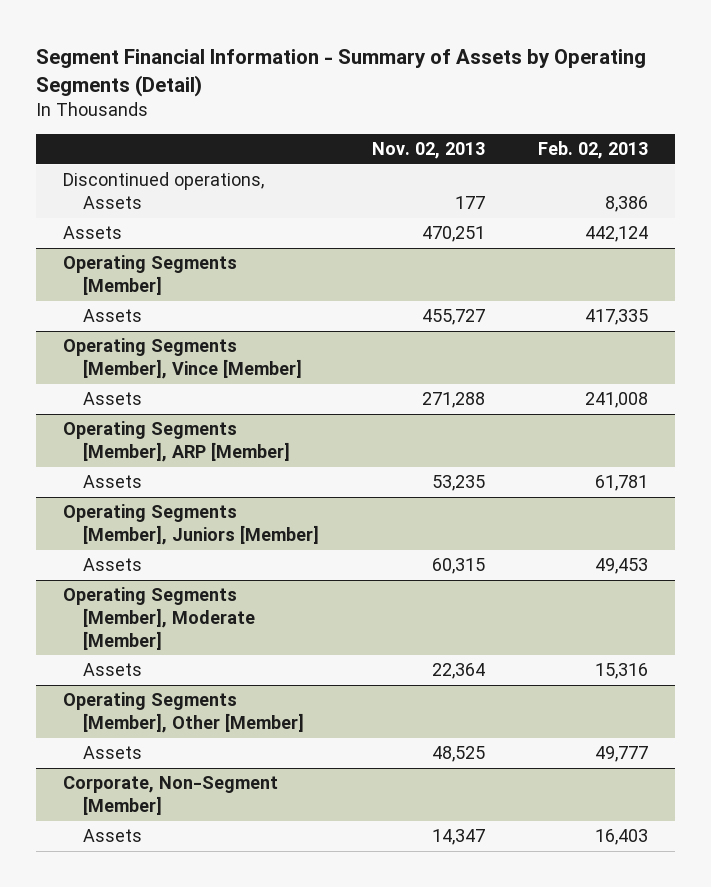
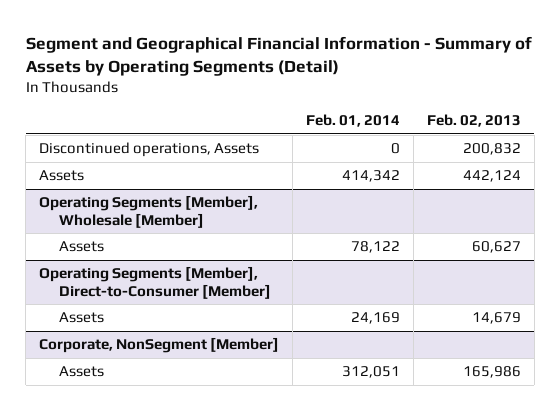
- Segment Financial Information - Summary of Assets by Operating Segments (Detail)
+ Segment and Geographical Financial Information - Summary of Assets by Operating Segments (Detail)
- | Nov. 02, 2013 | Feb. 02, 2013
+ | Feb. 01, 2014 | Feb. 02, 2013
- Discontinued operations, Assets | 177 | 8,386
+ Discontinued operations, Assets | 0 | 200,832
- Operating Segments [Member]
- Assets | 455,727 | 417,335
- Operating Segments [Member], Vince [Member]
- Assets | 271,288 | 241,008
- Operating Segments [Member], ARP [Member]
- Assets | 53,235 | 61,781
- Operating Segments [Member], Juniors [Member]
- Assets | 60,315 | 49,453
- Operating Segments [Member], Moderate [Member]
- Assets | 22,364 | 15,316
- Operating Segments [Member], Other [Member]
- Assets | 48,525 | 49,777
- Corporate, Non-Segment [Member]
- Assets | 14,347 | 16,403
+ Operating Segments [Member], Wholesale [Member]
+ Assets | 78,122 | 60,627
+ Operating Segments [Member], Direct-to-Consumer [Member]
+ Assets | 24,169 | 14,679
+ Corporate, NonSegment [Member]
+ Assets | 312,051 | 165,986

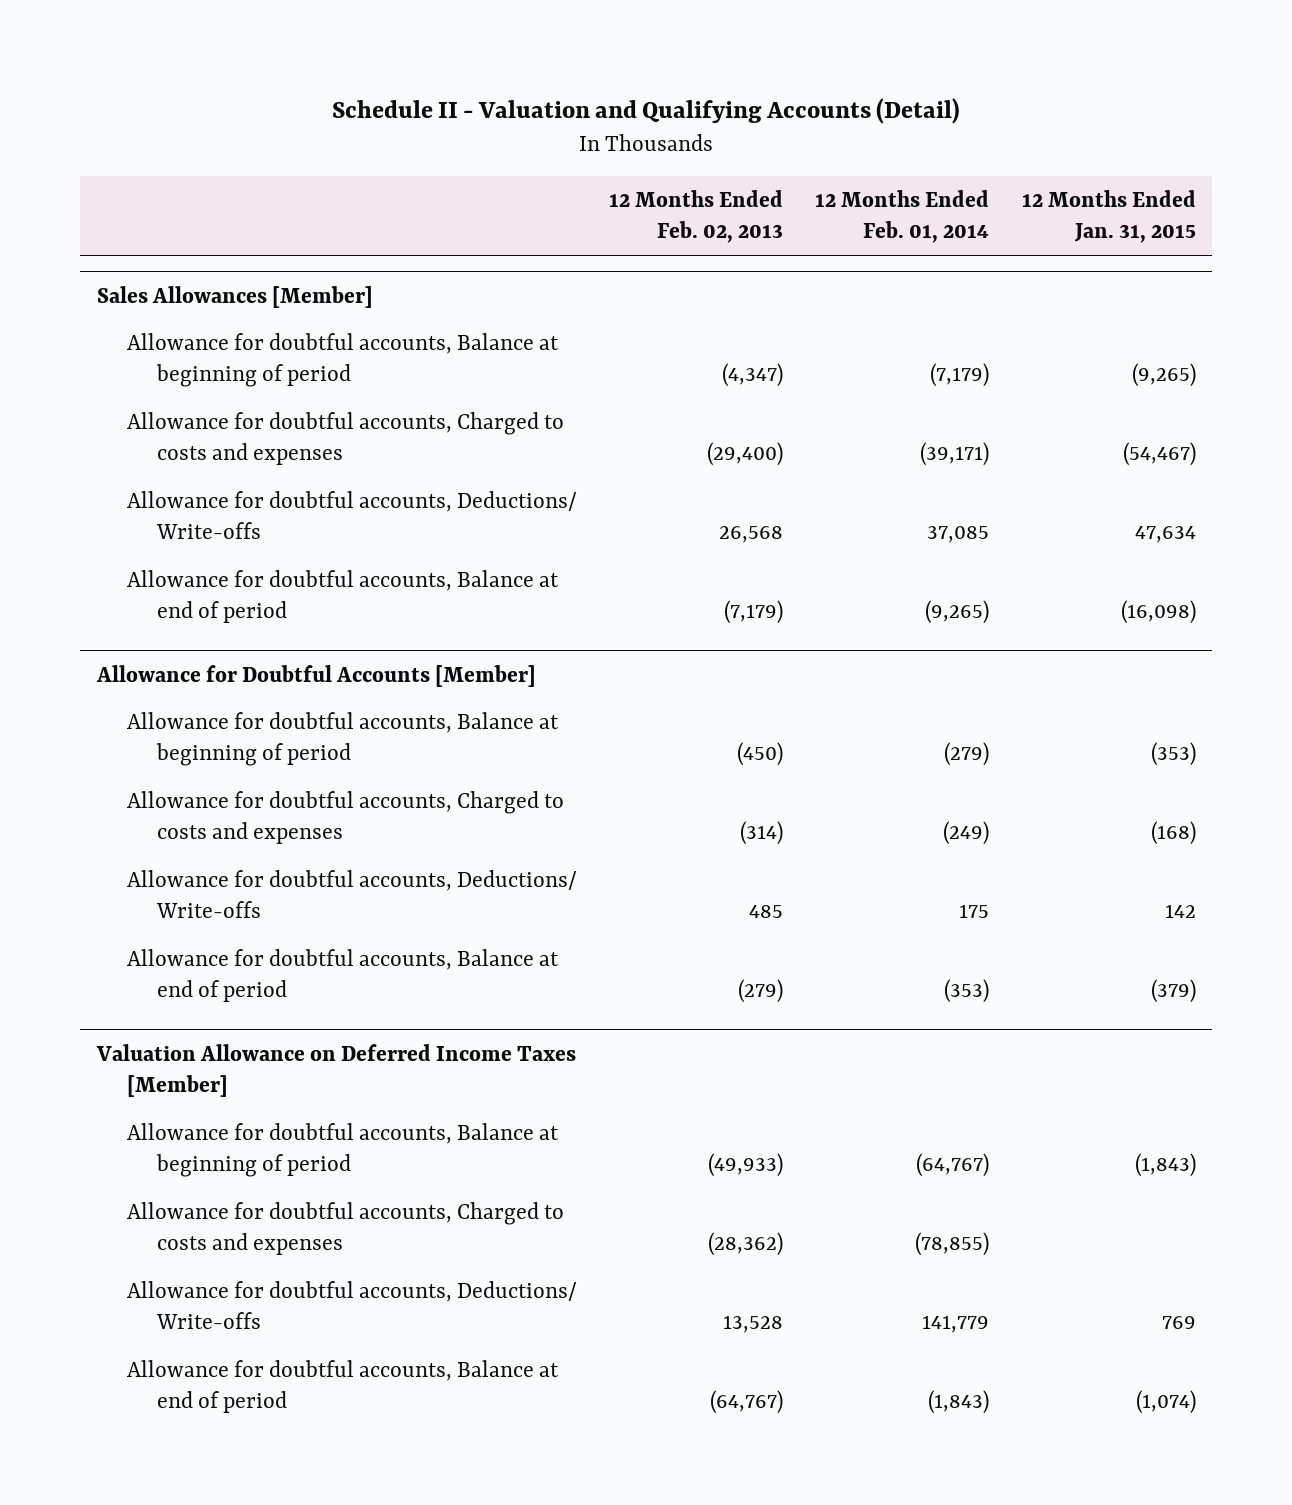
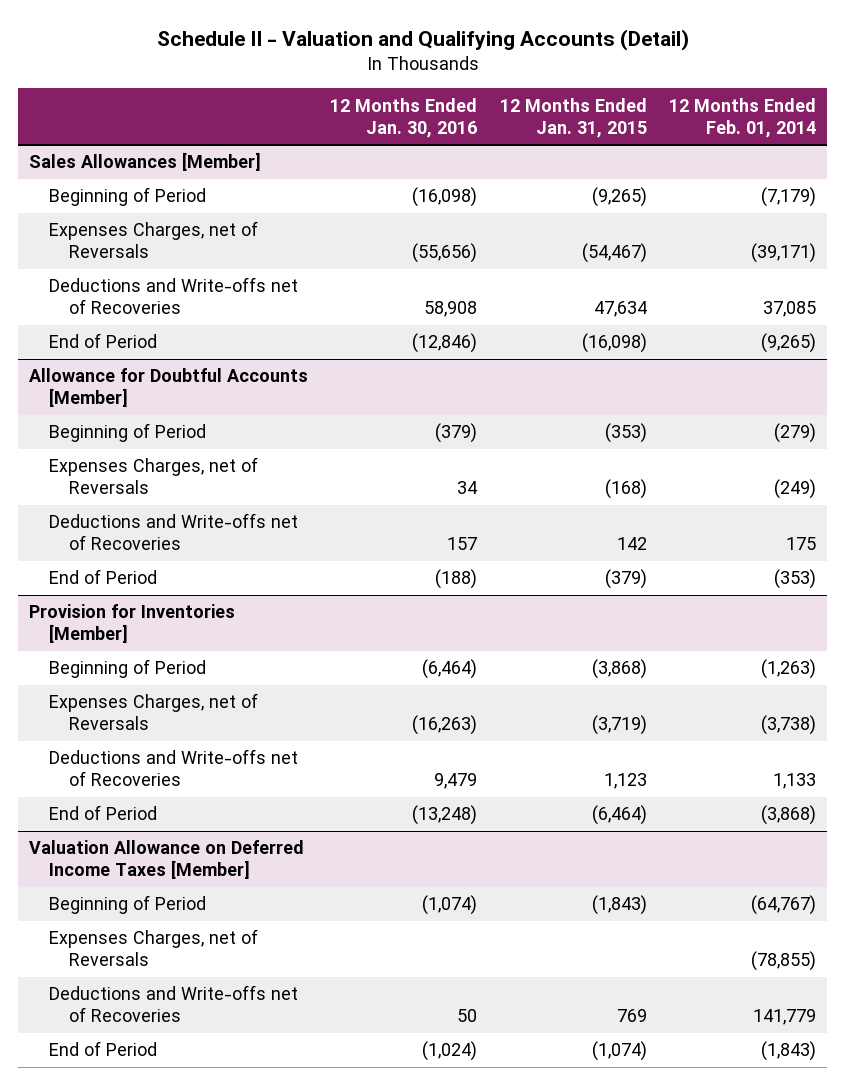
- | 12 Months Ended Feb. 02, 2013 | 12 Months Ended Feb. 01, 2014 | 12 Months Ended Jan. 31, 2015
+ | 12 Months Ended Jan. 30, 2016 | 12 Months Ended Jan. 31, 2015 | 12 Months Ended Feb. 01, 2014
@ Sales Allowances [Member]
- Allowance for doubtful accounts, Balance at beginning of period | (4,347) | (7,179) | (9,265)
- Allowance for doubtful accounts, Charged to costs and expenses | (29,400) | (39,171) | (54,467)
- Allowance for doubtful accounts, Deductions/ Write-offs | 26,568 | 37,085 | 47,634
- Allowance for doubtful accounts, Balance at end of period | (7,179) | (9,265) | (16,098)
+ Beginning of Period | (16,098) | (9,265) | (7,179)
+ Expenses Charges, net of Reversals | (55,656) | (54,467) | (39,171)
+ Deductions and Write-offs net of Recoveries | 58,908 | 47,634 | 37,085
+ End of Period | (12,846) | (16,098) | (9,265)
@ Allowance for Doubtful Accounts [Member]
- Allowance for doubtful accounts, Balance at beginning of period | (450) | (279) | (353)
- Allowance for doubtful accounts, Charged to costs and expenses | (314) | (249) | (168)
- Allowance for doubtful accounts, Deductions/ Write-offs | 485 | 175 | 142
- Allowance for doubtful accounts, Balance at end of period | (279) | (353) | (379)
+ Beginning of Period | (379) | (353) | (279)
+ Expenses Charges, net of Reversals | 34 | (168) | (249)
+ Deductions and Write-offs net of Recoveries | 157 | 142 | 175
+ End of Period | (188) | (379) | (353)
+ Provision for Inventories [Member]
+ Beginning of Period | (6,464) | (3,868) | (1,263)
+ Expenses Charges, net of Reversals | (16,263) | (3,719) | (3,738)
+ Deductions and Write-offs net of Recoveries | 9,479 | 1,123 | 1,133
+ End of Period | (13,248) | (6,464) | (3,868)
@ Valuation Allowance on Deferred Income Taxes [Member]
- Allowance for doubtful accounts, Balance at beginning of period | (49,933) | (64,767) | (1,843)
- Allowance for doubtful accounts, Charged to costs and expenses | (28,362) | (78,855) |
- Allowance for doubtful accounts, Deductions/ Write-offs | 13,528 | 141,779 | 769
- Allowance for doubtful accounts, Balance at end of period | (64,767) | (1,843) | (1,074)
+ Beginning of Period | (1,074) | (1,843) | (64,767)
+ Expenses Charges, net of Reversals | | | (78,855)
+ Deductions and Write-offs net of Recoveries | 50 | 769 | 141,779
+ End of Period | (1,024) | (1,074) | (1,843)

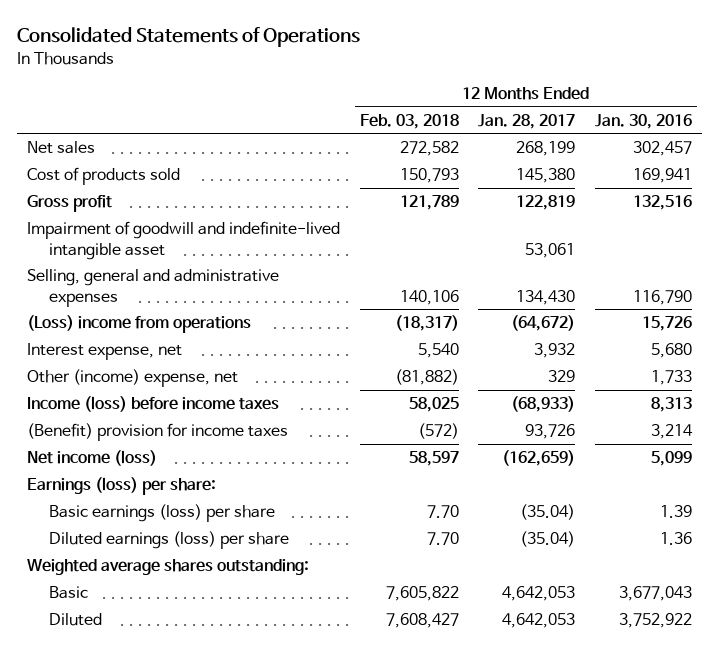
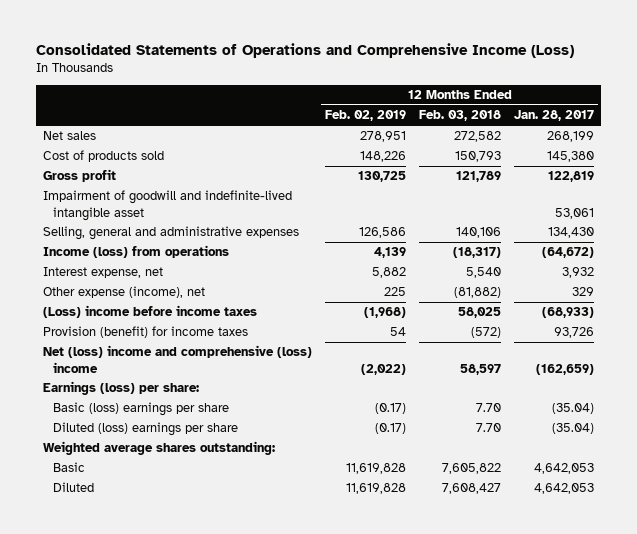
- Consolidated Statements of Operations
+ Consolidated Statements of Operations and Comprehensive Income (Loss)
- | 12 Months Ended Feb. 03, 2018 | 12 Months Ended Jan. 28, 2017 | 12 Months Ended Jan. 30, 2016
+ | 12 Months Ended Feb. 02, 2019 | 12 Months Ended Feb. 03, 2018 | 12 Months Ended Jan. 28, 2017
- (Loss) income from operations | (18,317) | (64,672) | 15,726
+ Income (loss) from operations | 4,139 | (18,317) | (64,672)
- Other (income) expense, net | (81,882) | 329 | 1,733
- Income (loss) before income taxes | 58,025 | (68,933) | 8,313
- (Benefit) provision for income taxes | (572) | 93,726 | 3,214
- Net income (loss) | 58,597 | (162,659) | 5,099
+ Other expense (income), net | 225 | (81,882) | 329
+ (Loss) income before income taxes | (1,968) | 58,025 | (68,933)
+ Provision (benefit) for income taxes | 54 | (572) | 93,726
+ Net (loss) income and comprehensive (loss) income | (2,022) | 58,597 | (162,659)
- Basic earnings (loss) per share | 7.70 | (35.04) | 1.39
- Diluted earnings (loss) per share | 7.70 | (35.04) | 1.36
+ Basic (loss) earnings per share | (0.17) | 7.70 | (35.04)
+ Diluted (loss) earnings per share | (0.17) | 7.70 | (35.04)

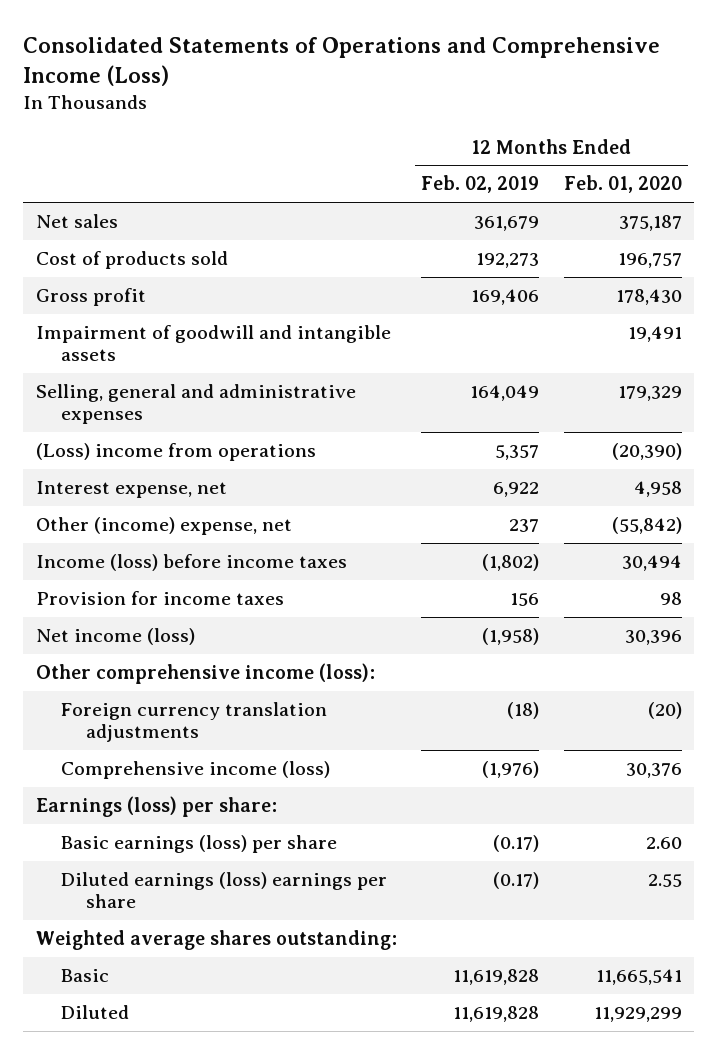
- | 12 Months Ended Feb. 02, 2019 | 12 Months Ended Feb. 03, 2018 | 12 Months Ended Jan. 28, 2017
+ | 12 Months Ended Feb. 02, 2019 | 12 Months Ended Feb. 01, 2020
- Net sales | 278,951 | 272,582 | 268,199
- Cost of products sold | 148,226 | 150,793 | 145,380
- Gross profit | 130,725 | 121,789 | 122,819
- Impairment of goodwill and indefinite-lived intangible asset | | | 53,061
- Selling, general and administrative expenses | 126,586 | 140,106 | 134,430
- Income (loss) from operations | 4,139 | (18,317) | (64,672)
- Interest expense, net | 5,882 | 5,540 | 3,932
- Other expense (income), net | 225 | (81,882) | 329
- (Loss) income before income taxes | (1,968) | 58,025 | (68,933)
- Provision (benefit) for income taxes | 54 | (572) | 93,726
- Net (loss) income and comprehensive (loss) income | (2,022) | 58,597 | (162,659)
+ Net sales | 361,679 | 375,187
+ Cost of products sold | 192,273 | 196,757
+ Gross profit | 169,406 | 178,430
+ Impairment of goodwill and intangible assets | | 19,491
+ Selling, general and administrative expenses | 164,049 | 179,329
+ (Loss) income from operations | 5,357 | (20,390)
+ Interest expense, net | 6,922 | 4,958
+ Other (income) expense, net | 237 | (55,842)
+ Income (loss) before income taxes | (1,802) | 30,494
+ Provision for income taxes | 156 | 98
+ Net income (loss) | (1,958) | 30,396
+ Other comprehensive income (loss):
+ Foreign currency translation adjustments | (18) | (20)
+ Comprehensive income (loss) | (1,976) | 30,376
- Basic (loss) earnings per share | (0.17) | 7.70 | (35.04)
- Diluted (loss) earnings per share | (0.17) | 7.70 | (35.04)
+ Basic earnings (loss) per share | (0.17) | 2.60
+ Diluted earnings (loss) earnings per share | (0.17) | 2.55

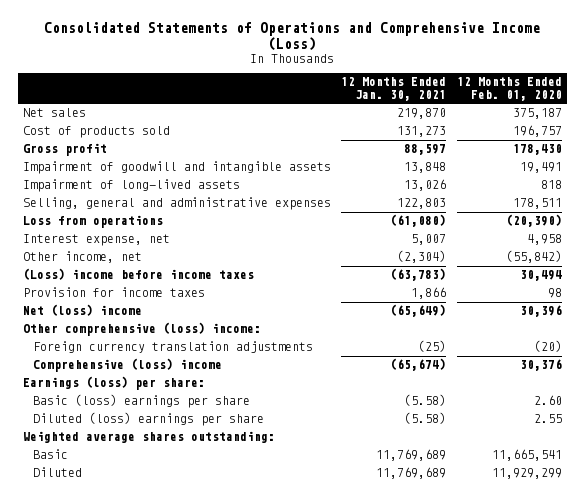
- | 12 Months Ended Feb. 02, 2019 | 12 Months Ended Feb. 01, 2020
+ | 12 Months Ended Jan. 30, 2021 | 12 Months Ended Feb. 01, 2020
- Selling, general and administrative expenses | 164,049 | 179,329
- (Loss) income from operations | 5,357 | (20,390)
+ Impairment of long-lived assets | 13,026 | 818
+ Selling, general and administrative expenses | 122,803 | 178,511
+ Loss from operations | (61,080) | (20,390)
- Other (income) expense, net | 237 | (55,842)
- Income (loss) before income taxes | (1,802) | 30,494
+ Other income, net | (2,304) | (55,842)
+ (Loss) income before income taxes | (63,783) | 30,494
- Net income (loss) | (1,958) | 30,396
- Other comprehensive income (loss):
+ Net (loss) income | (65,649) | 30,396
+ Other comprehensive (loss) income:
- Comprehensive income (loss) | (1,976) | 30,376
+ Comprehensive (loss) income | (65,674) | 30,376
- Basic earnings (loss) per share | (0.17) | 2.60
- Diluted earnings (loss) earnings per share | (0.17) | 2.55
+ Basic (loss) earnings per share | (5.58) | 2.60
+ Diluted (loss) earnings per share | (5.58) | 2.55

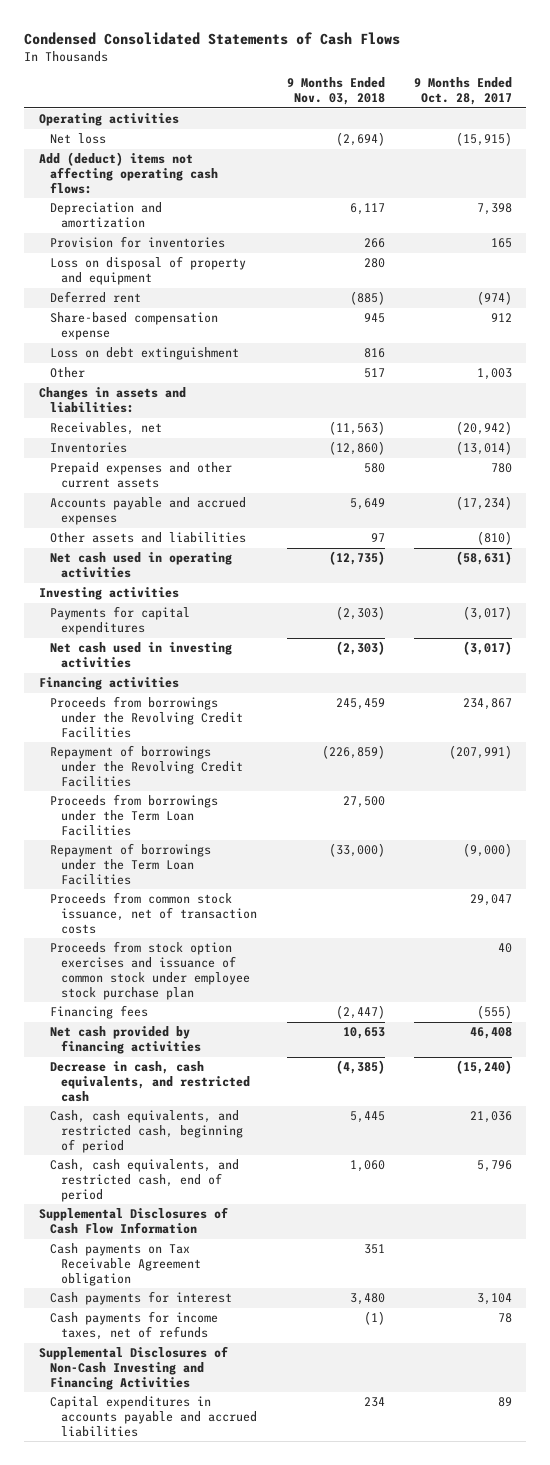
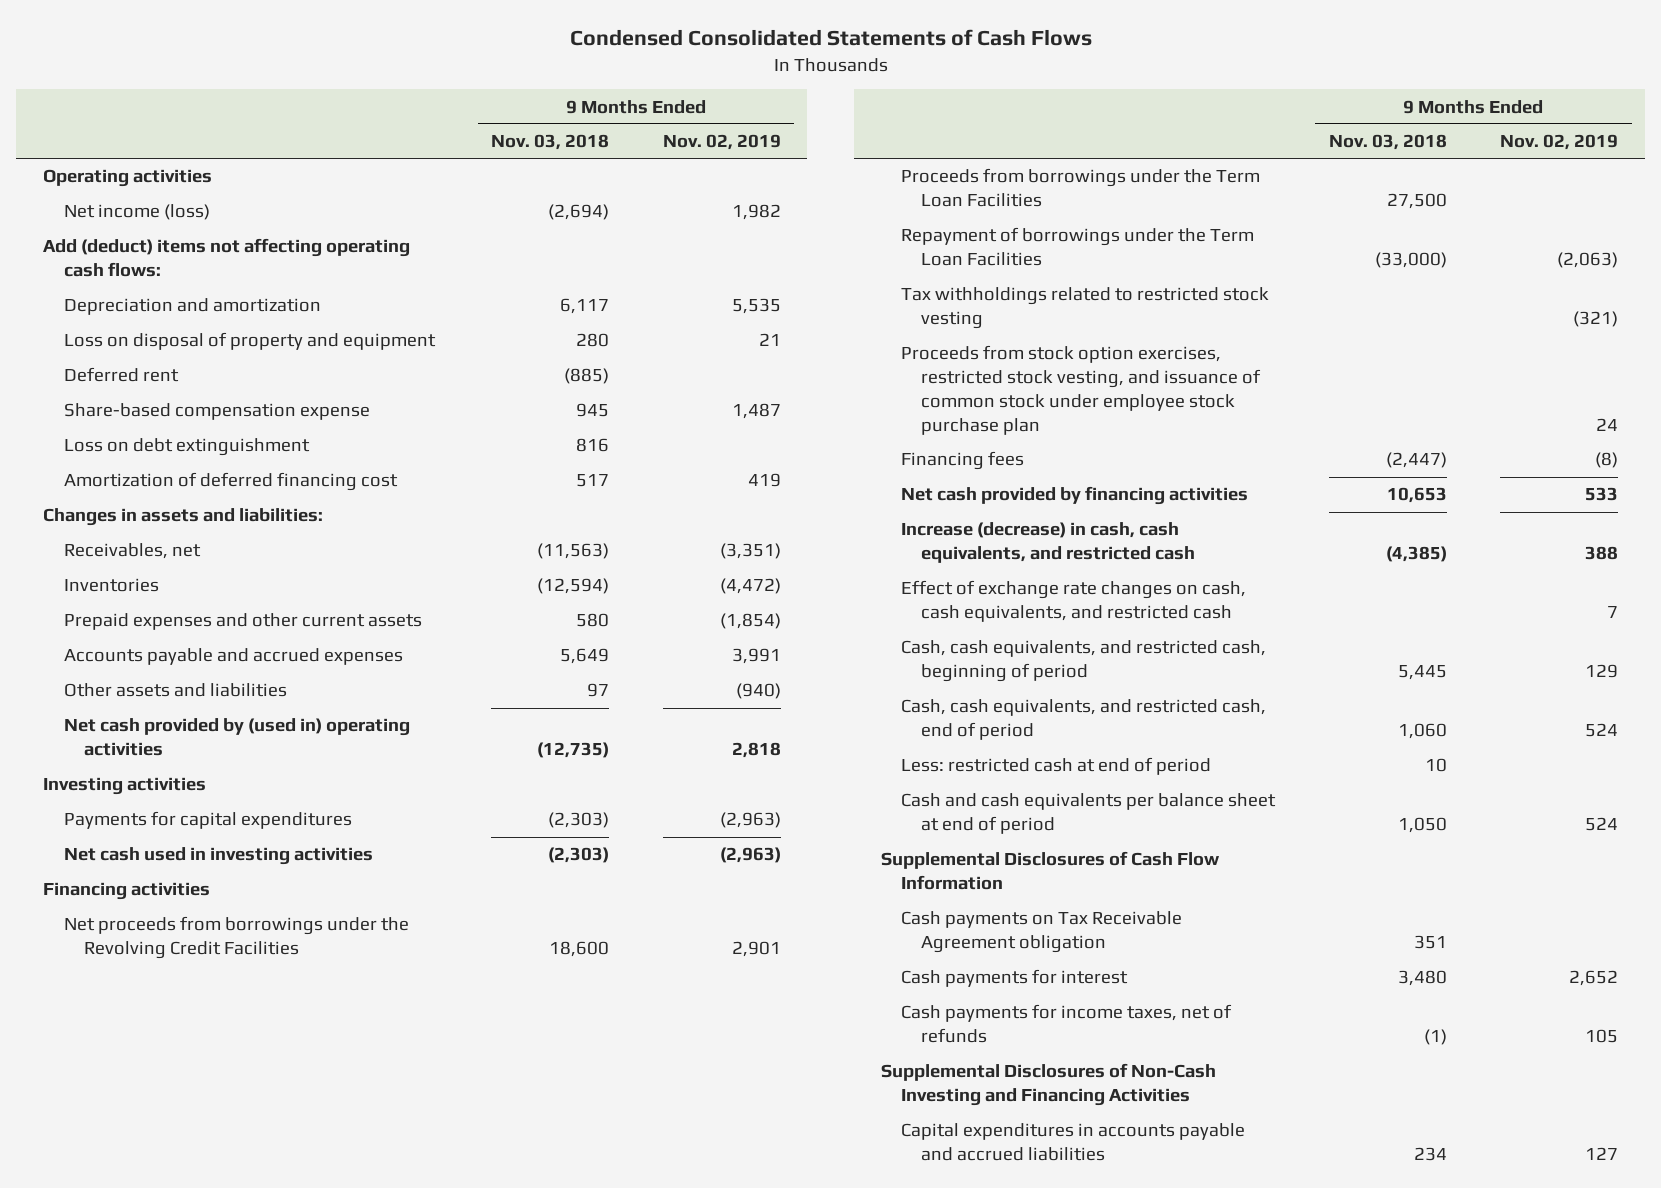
- | 9 Months Ended Nov. 03, 2018 | 9 Months Ended Oct. 28, 2017
+ | 9 Months Ended Nov. 03, 2018 | 9 Months Ended Nov. 02, 2019
- Net loss | (2,694) | (15,915)
+ Net income (loss) | (2,694) | 1,982
- Provision for inventories | 266 | 165
- Other | 517 | 1,003
+ Amortization of deferred financing cost | 517 | 419
- Inventories | (12,860) | (13,014)
+ Inventories | (12,594) | (4,472)
- Net cash used in operating activities | (12,735) | (58,631)
+ Net cash provided by (used in) operating activities | (12,735) | 2,818
- Proceeds from borrowings under the Revolving Credit Facilities | 245,459 | 234,867
- Repayment of borrowings under the Revolving Credit Facilities | (226,859) | (207,991)
+ Net proceeds from borrowings under the Revolving Credit Facilities | 18,600 | 2,901
- Proceeds from common stock issuance, net of transaction costs | | 29,047
- Proceeds from stock option exercises and issuance of common stock under employee stock purchase plan | | 40
+ Tax withholdings related to restricted stock vesting | | (321)
+ Proceeds from stock option exercises, restricted stock vesting, and issuance of common stock under employee stock purchase plan | | 24
- Decrease in cash, cash equivalents, and restricted cash | (4,385) | (15,240)
+ Increase (decrease) in cash, cash equivalents, and restricted cash | (4,385) | 388
+ Effect of exchange rate changes on cash, cash equivalents, and restricted cash | | 7
+ Less: restricted cash at end of period | 10 |
+ Cash and cash equivalents per balance sheet at end of period | 1,050 | 524

